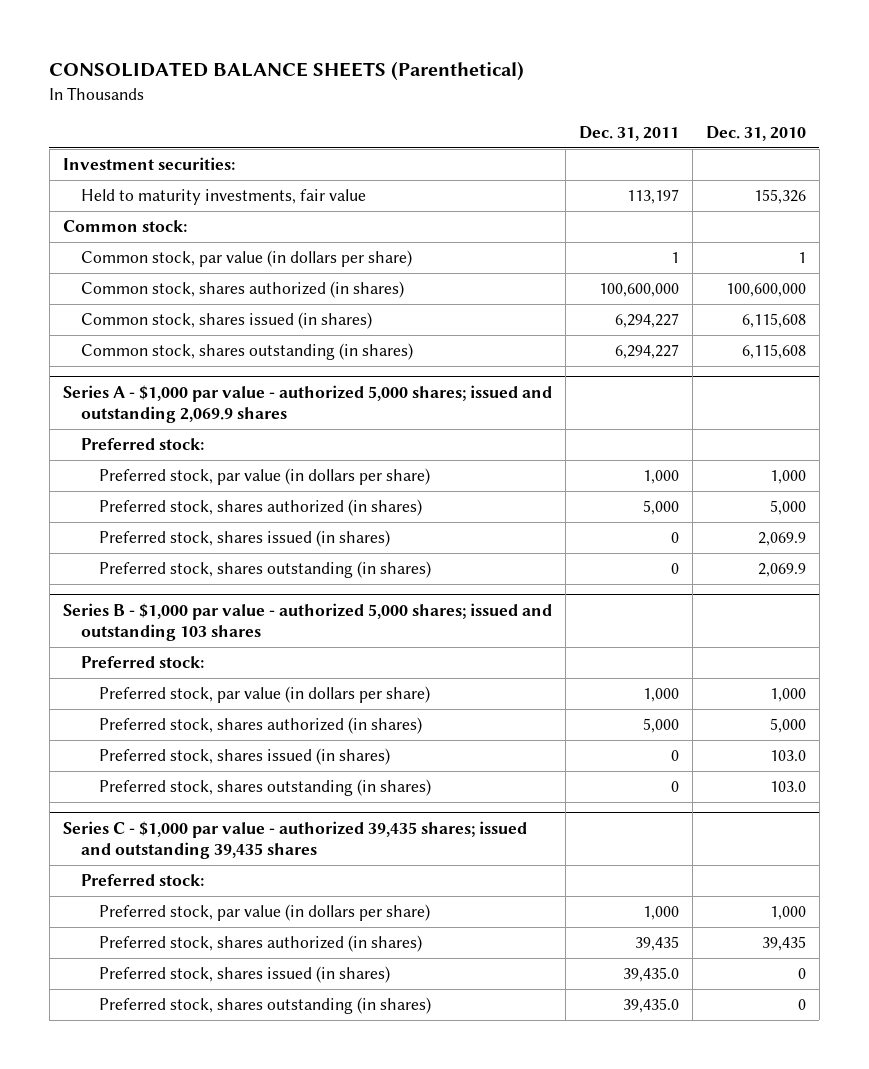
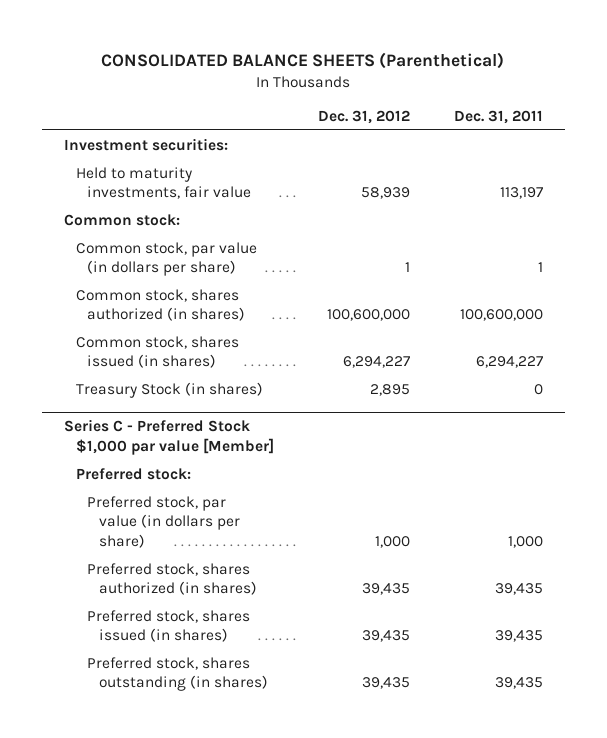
- | Dec. 31, 2011 | Dec. 31, 2010
+ | Dec. 31, 2012 | Dec. 31, 2011
- Common stock, shares outstanding (in shares) | 6,294,227 | 6,115,608
- Series A - $1,000 par value - authorized 5,000 shares; issued and outstanding 2,069.9 shares
- Preferred stock:
- Preferred stock, par value (in dollars per share) | 1,000 | 1,000
- Preferred stock, shares authorized (in shares) | 5,000 | 5,000
- Preferred stock, shares issued (in shares) | 0 | 2,069.9
- Preferred stock, shares outstanding (in shares) | 0 | 2,069.9
- Series B - $1,000 par value - authorized 5,000 shares; issued and outstanding 103 shares
- Preferred stock:
- Preferred stock, par value (in dollars per share) | 1,000 | 1,000
- Preferred stock, shares authorized (in shares) | 5,000 | 5,000
- Preferred stock, shares issued (in shares) | 0 | 103.0
- Preferred stock, shares outstanding (in shares) | 0 | 103.0
- Series C - $1,000 par value - authorized 39,435 shares; issued and outstanding 39,435 shares
+ Treasury Stock (in shares) | 2,895 | 0
+ Series C - Preferred Stock $1,000 par value [Member]
- Preferred stock, shares issued (in shares) | 39,435.0 | 0
- Preferred stock, shares outstanding (in shares) | 39,435.0 | 0
+ Preferred stock, shares issued (in shares) | 39,435 | 39,435
+ Preferred stock, shares outstanding (in shares) | 39,435 | 39,435

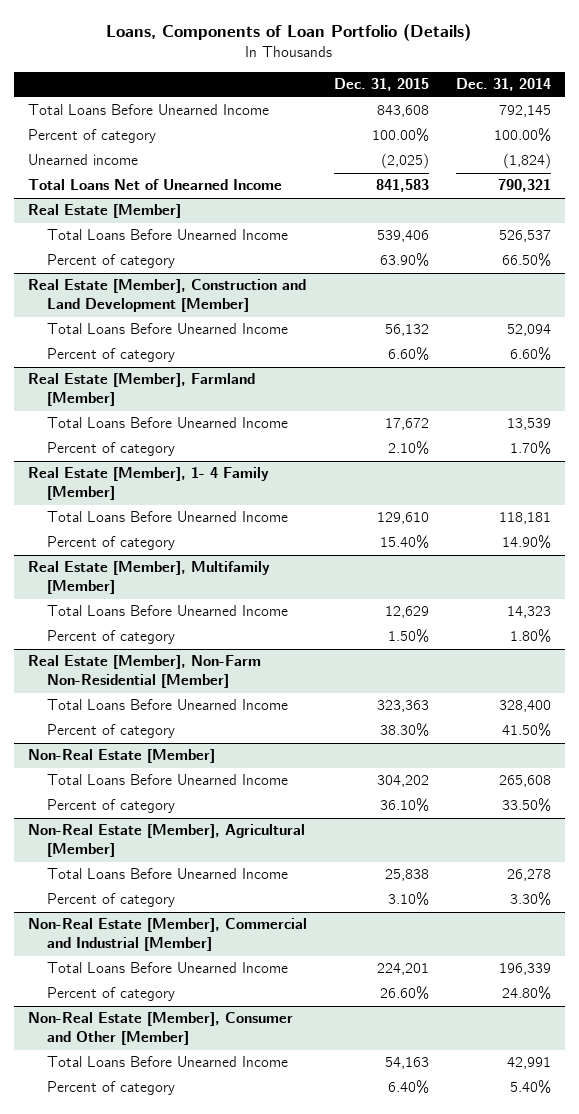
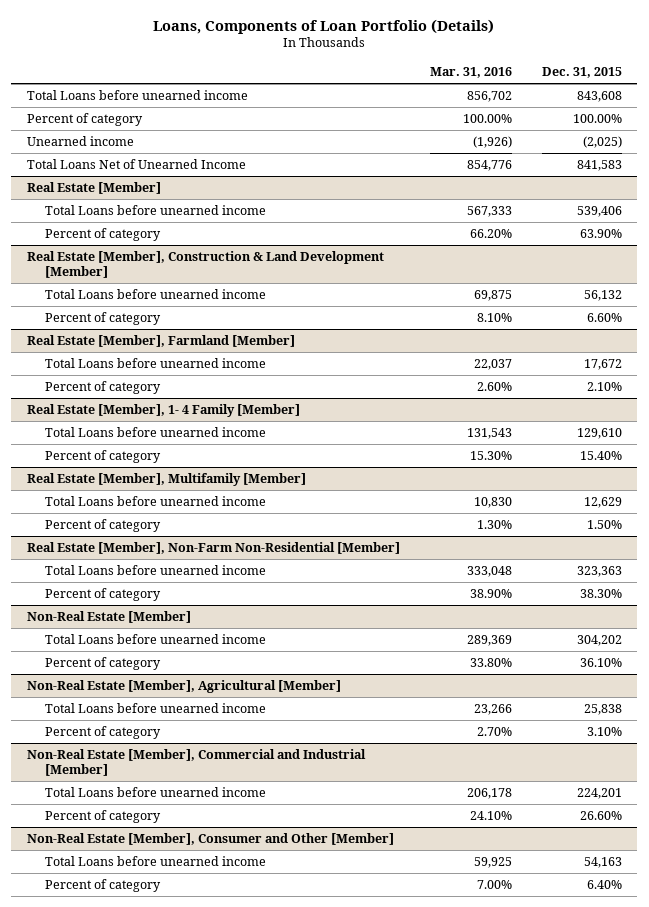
- | Dec. 31, 2015 | Dec. 31, 2014
+ | Mar. 31, 2016 | Dec. 31, 2015
- Total Loans Before Unearned Income | 843,608 | 792,145
+ Total Loans before unearned income | 856,702 | 843,608
@ Real Estate [Member]
- Total Loans Before Unearned Income | 539,406 | 526,537
+ Total Loans before unearned income | 567,333 | 539,406
- Real Estate [Member], Construction and Land Development [Member]
- Total Loans Before Unearned Income | 56,132 | 52,094
+ Real Estate [Member], Construction & Land Development [Member]
+ Total Loans before unearned income | 69,875 | 56,132
@ Real Estate [Member], Farmland [Member]
- Total Loans Before Unearned Income | 17,672 | 13,539
+ Total Loans before unearned income | 22,037 | 17,672
@ Real Estate [Member], 1- 4 Family [Member]
- Total Loans Before Unearned Income | 129,610 | 118,181
+ Total Loans before unearned income | 131,543 | 129,610
@ Real Estate [Member], Multifamily [Member]
- Total Loans Before Unearned Income | 12,629 | 14,323
+ Total Loans before unearned income | 10,830 | 12,629
@ Real Estate [Member], Non-Farm Non-Residential [Member]
- Total Loans Before Unearned Income | 323,363 | 328,400
+ Total Loans before unearned income | 333,048 | 323,363
@ Non-Real Estate [Member]
- Total Loans Before Unearned Income | 304,202 | 265,608
+ Total Loans before unearned income | 289,369 | 304,202
@ Non-Real Estate [Member], Agricultural [Member]
- Total Loans Before Unearned Income | 25,838 | 26,278
+ Total Loans before unearned income | 23,266 | 25,838
@ Non-Real Estate [Member], Commercial and Industrial [Member]
- Total Loans Before Unearned Income | 224,201 | 196,339
+ Total Loans before unearned income | 206,178 | 224,201
@ Non-Real Estate [Member], Consumer and Other [Member]
- Total Loans Before Unearned Income | 54,163 | 42,991
+ Total Loans before unearned income | 59,925 | 54,163

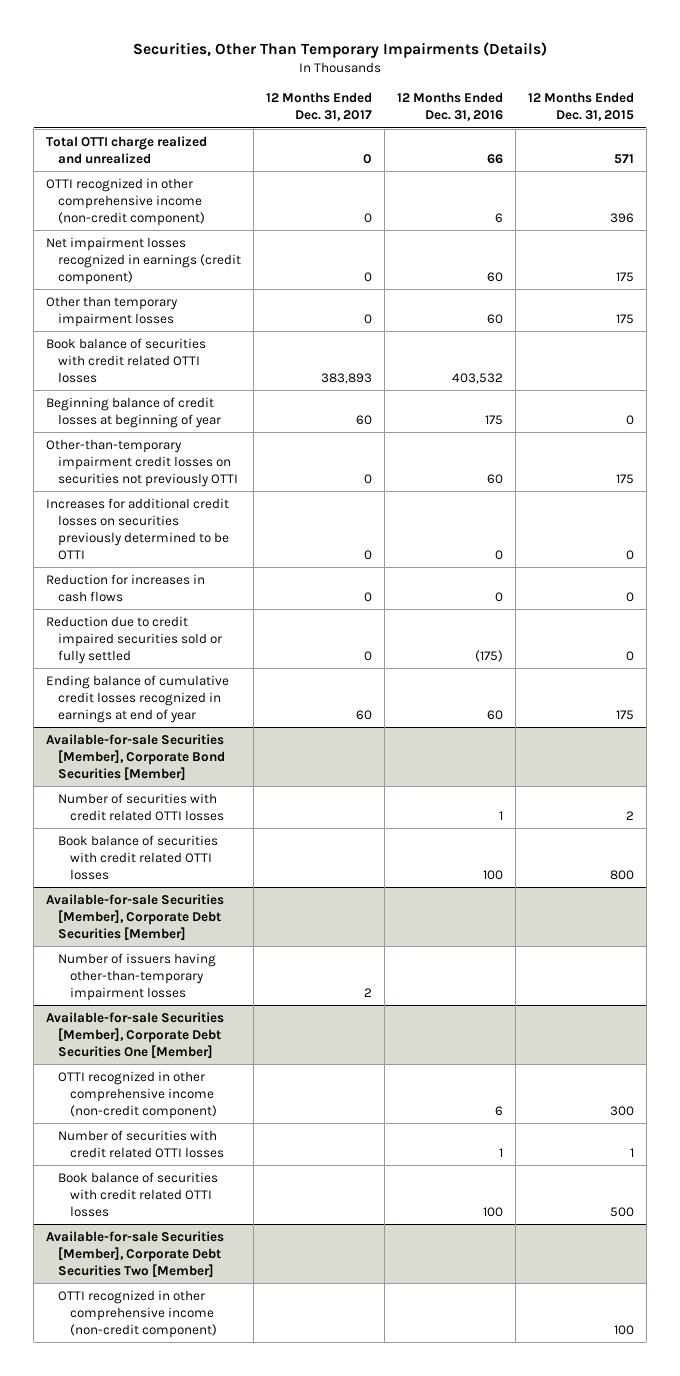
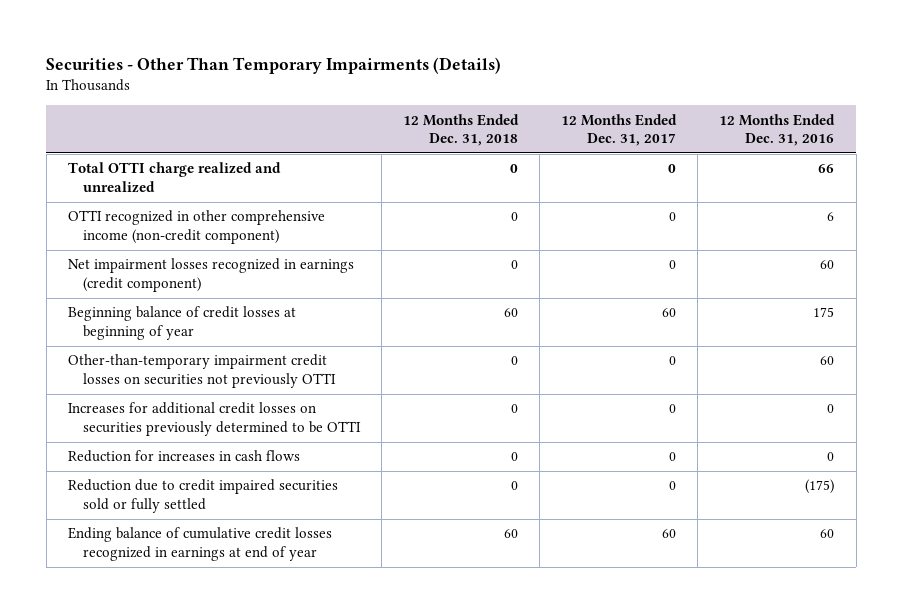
- Securities, Other Than Temporary Impairments (Details)
+ Securities - Other Than Temporary Impairments (Details)
- | 12 Months Ended Dec. 31, 2017 | 12 Months Ended Dec. 31, 2016 | 12 Months Ended Dec. 31, 2015
+ | 12 Months Ended Dec. 31, 2018 | 12 Months Ended Dec. 31, 2017 | 12 Months Ended Dec. 31, 2016
- Other than temporary impairment losses | 0 | 60 | 175
- Book balance of securities with credit related OTTI losses | 383,893 | 403,532 |
- Available-for-sale Securities [Member], Corporate Bond Securities [Member]
- Number of securities with credit related OTTI losses | | 1 | 2
- Book balance of securities with credit related OTTI losses | | 100 | 800
- Available-for-sale Securities [Member], Corporate Debt Securities [Member]
- Number of issuers having other-than-temporary impairment losses | 2 | |
- Available-for-sale Securities [Member], Corporate Debt Securities One [Member]
- OTTI recognized in other comprehensive income (non-credit component) | | 6 | 300
- Number of securities with credit related OTTI losses | | 1 | 1
- Book balance of securities with credit related OTTI losses | | 100 | 500
- Available-for-sale Securities [Member], Corporate Debt Securities Two [Member]
- OTTI recognized in other comprehensive income (non-credit component) | | | 100

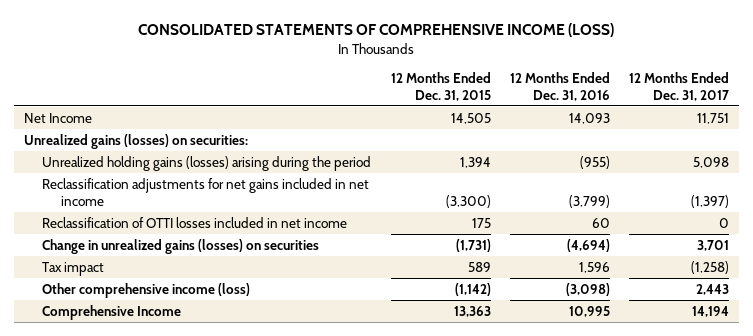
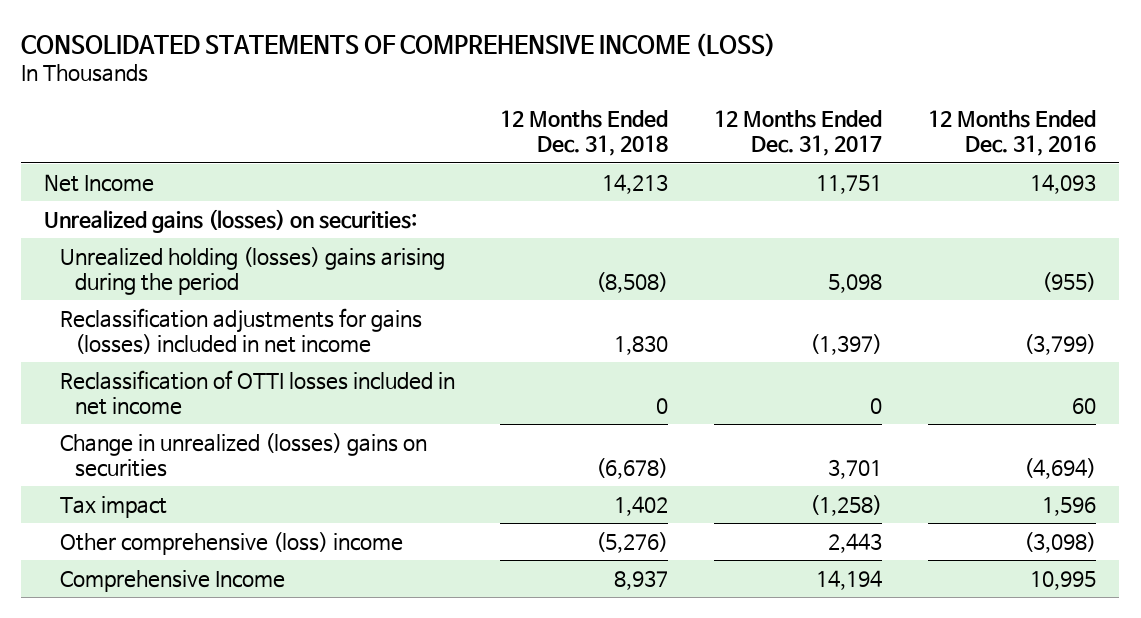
- | 12 Months Ended Dec. 31, 2015 | 12 Months Ended Dec. 31, 2016 | 12 Months Ended Dec. 31, 2017
+ | 12 Months Ended Dec. 31, 2018 | 12 Months Ended Dec. 31, 2017 | 12 Months Ended Dec. 31, 2016
- Unrealized holding gains (losses) arising during the period | 1,394 | (955) | 5,098
- Reclassification adjustments for net gains included in net income | (3,300) | (3,799) | (1,397)
+ Unrealized holding (losses) gains arising during the period | (8,508) | 5,098 | (955)
+ Reclassification adjustments for gains (losses) included in net income | 1,830 | (1,397) | (3,799)
- Change in unrealized gains (losses) on securities | (1,731) | (4,694) | 3,701
+ Change in unrealized (losses) gains on securities | (6,678) | 3,701 | (4,694)
- Other comprehensive income (loss) | (1,142) | (3,098) | 2,443
+ Other comprehensive (loss) income | (5,276) | 2,443 | (3,098)

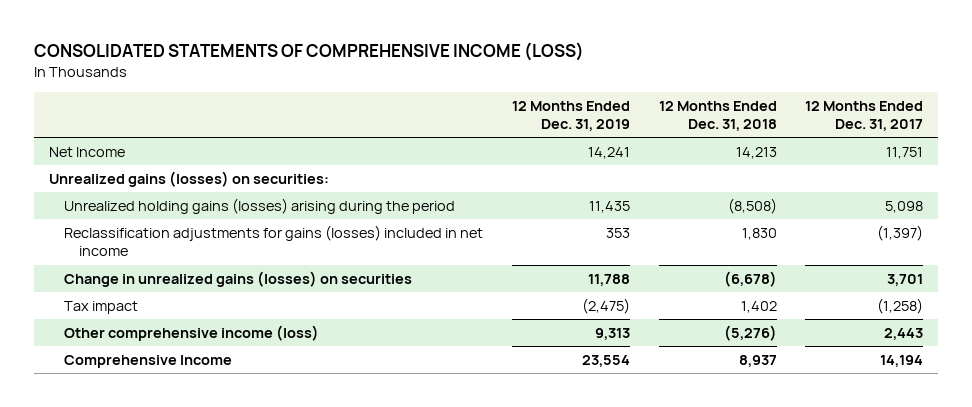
- | 12 Months Ended Dec. 31, 2018 | 12 Months Ended Dec. 31, 2017 | 12 Months Ended Dec. 31, 2016
+ | 12 Months Ended Dec. 31, 2019 | 12 Months Ended Dec. 31, 2018 | 12 Months Ended Dec. 31, 2017
- Unrealized holding (losses) gains arising during the period | (8,508) | 5,098 | (955)
+ Unrealized holding gains (losses) arising during the period | 11,435 | (8,508) | 5,098
- Reclassification of OTTI losses included in net income | 0 | 0 | 60
- Change in unrealized (losses) gains on securities | (6,678) | 3,701 | (4,694)
+ Change in unrealized gains (losses) on securities | 11,788 | (6,678) | 3,701
- Other comprehensive (loss) income | (5,276) | 2,443 | (3,098)
+ Other comprehensive income (loss) | 9,313 | (5,276) | 2,443

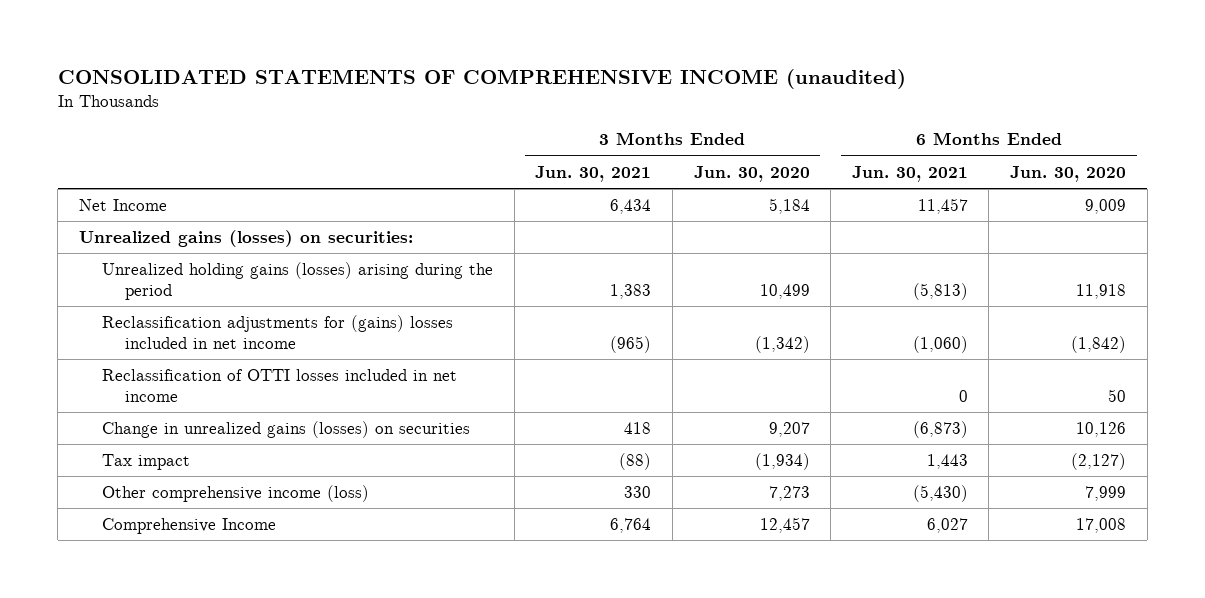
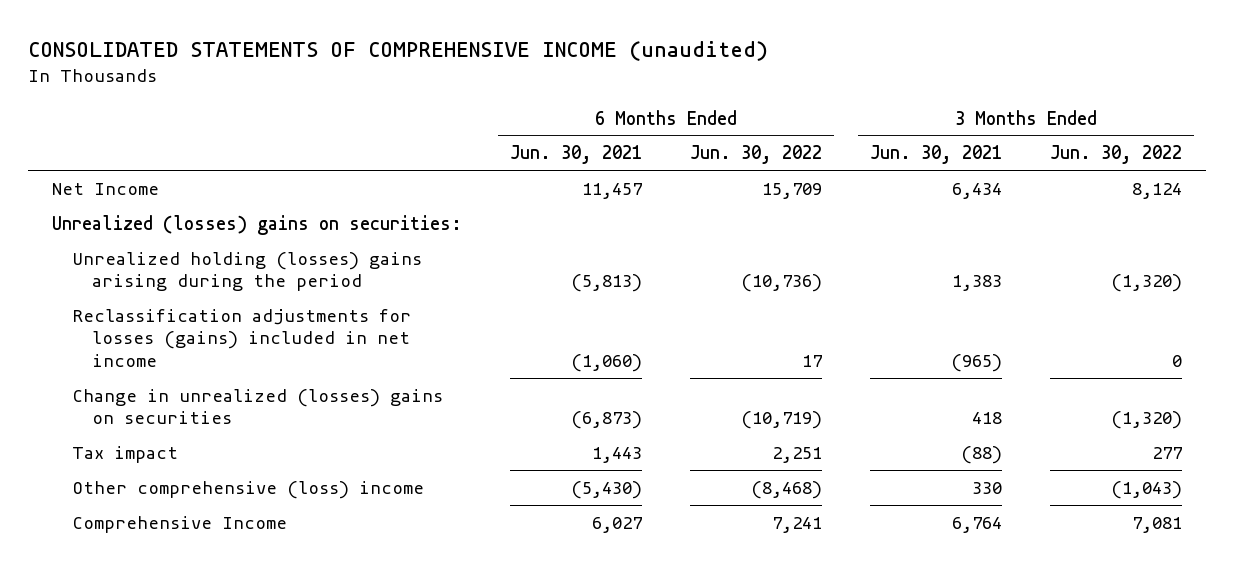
- | 3 Months Ended Jun. 30, 2021 | 3 Months Ended Jun. 30, 2020 | 6 Months Ended Jun. 30, 2021 | 6 Months Ended Jun. 30, 2020
+ | 6 Months Ended Jun. 30, 2021 | 6 Months Ended Jun. 30, 2022 | 3 Months Ended Jun. 30, 2021 | 3 Months Ended Jun. 30, 2022
- Unrealized gains (losses) on securities:
- Unrealized holding gains (losses) arising during the period | 1,383 | 10,499 | (5,813) | 11,918
- Reclassification adjustments for (gains) losses included in net income | (965) | (1,342) | (1,060) | (1,842)
- Reclassification of OTTI losses included in net income | | | 0 | 50
- Change in unrealized gains (losses) on securities | 418 | 9,207 | (6,873) | 10,126
+ Unrealized (losses) gains on securities:
+ Unrealized holding (losses) gains arising during the period | (5,813) | (10,736) | 1,383 | (1,320)
+ Reclassification adjustments for losses (gains) included in net income | (1,060) | 17 | (965) | 0
+ Change in unrealized (losses) gains on securities | (6,873) | (10,719) | 418 | (1,320)
- Other comprehensive income (loss) | 330 | 7,273 | (5,430) | 7,999
+ Other comprehensive (loss) income | (5,430) | (8,468) | 330 | (1,043)

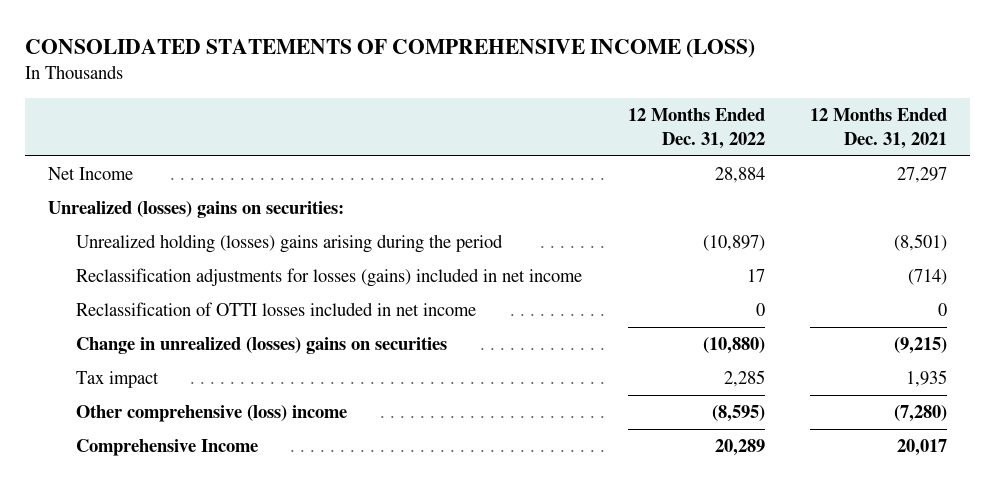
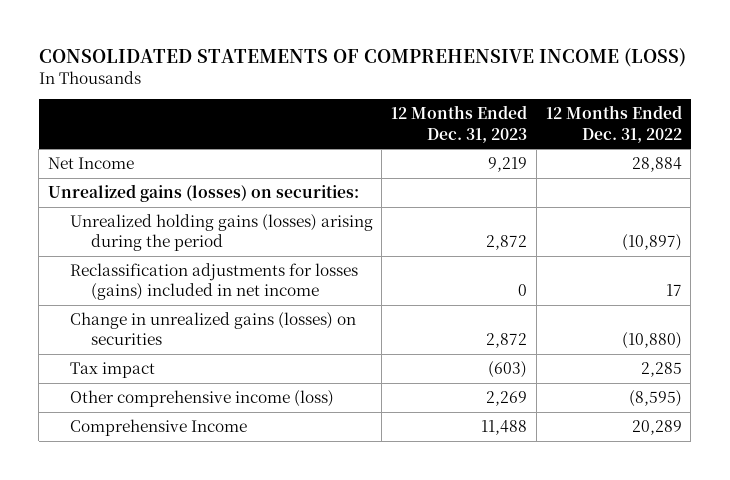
- | 12 Months Ended Dec. 31, 2022 | 12 Months Ended Dec. 31, 2021
+ | 12 Months Ended Dec. 31, 2023 | 12 Months Ended Dec. 31, 2022
- Unrealized (losses) gains on securities:
- Unrealized holding (losses) gains arising during the period | (10,897) | (8,501)
+ Unrealized gains (losses) on securities:
+ Unrealized holding gains (losses) arising during the period | 2,872 | (10,897)
- Reclassification of OTTI losses included in net income | 0 | 0
- Change in unrealized (losses) gains on securities | (10,880) | (9,215)
+ Change in unrealized gains (losses) on securities | 2,872 | (10,880)
- Other comprehensive (loss) income | (8,595) | (7,280)
+ Other comprehensive income (loss) | 2,269 | (8,595)

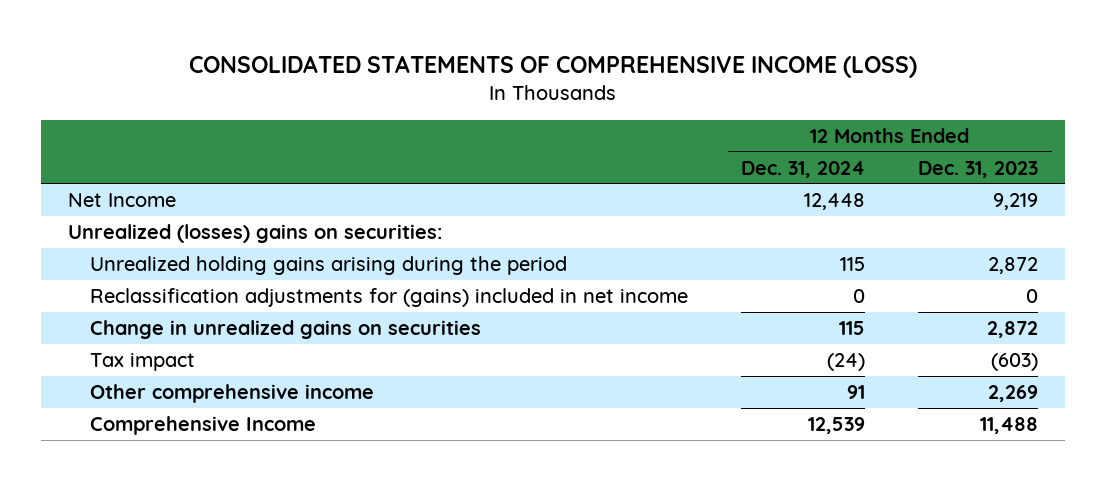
- | 12 Months Ended Dec. 31, 2023 | 12 Months Ended Dec. 31, 2022
+ | 12 Months Ended Dec. 31, 2024 | 12 Months Ended Dec. 31, 2023
- Unrealized gains (losses) on securities:
- Unrealized holding gains (losses) arising during the period | 2,872 | (10,897)
- Reclassification adjustments for losses (gains) included in net income | 0 | 17
- Change in unrealized gains (losses) on securities | 2,872 | (10,880)
+ Unrealized (losses) gains on securities:
+ Unrealized holding gains arising during the period | 115 | 2,872
+ Reclassification adjustments for (gains) included in net income | 0 | 0
+ Change in unrealized gains on securities | 115 | 2,872
- Other comprehensive income (loss) | 2,269 | (8,595)
+ Other comprehensive income | 91 | 2,269

